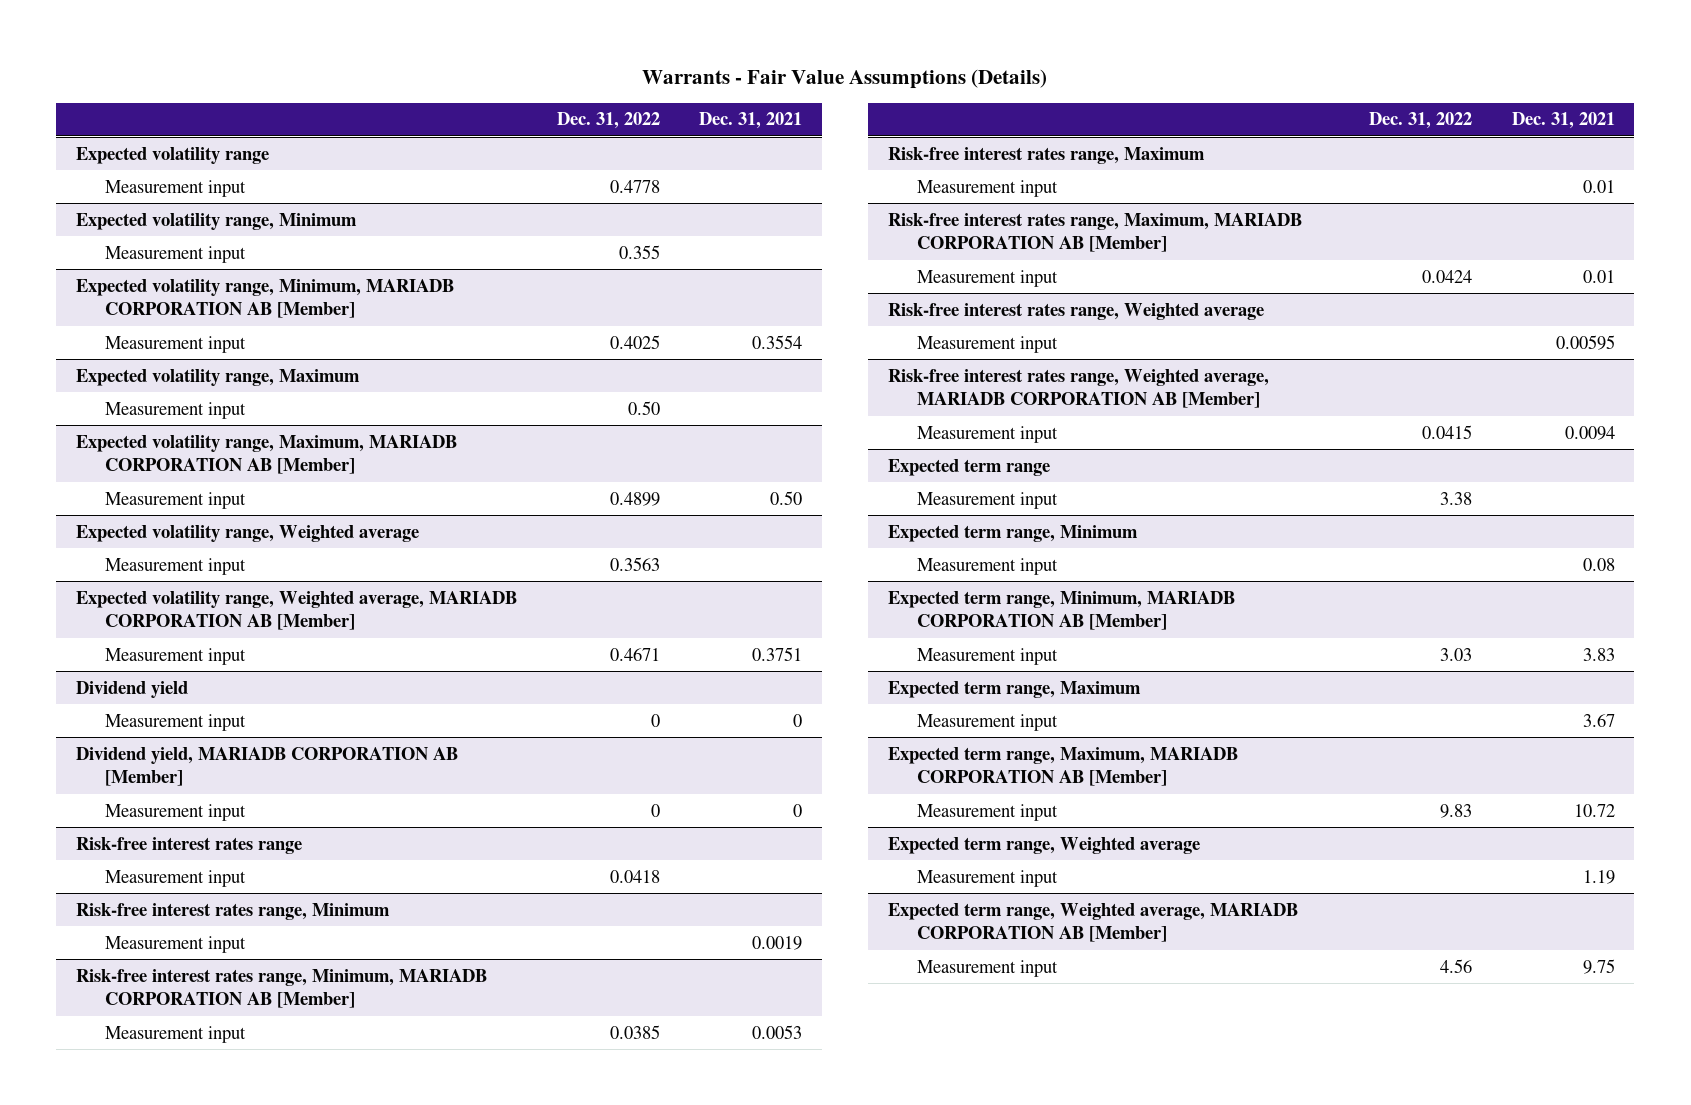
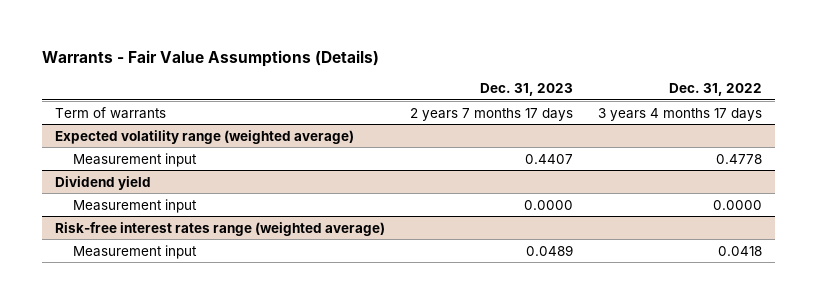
- | Dec. 31, 2022 | Dec. 31, 2021
+ | Dec. 31, 2023 | Dec. 31, 2022
- Expected volatility range
+ Term of warrants | 2 years 7 months 17 days | 3 years 4 months 17 days
+ Expected volatility range (weighted average)
- Expected volatility range, Minimum
- Measurement input | 0.355 |
- Expected volatility range, Minimum, MARIADB CORPORATION AB [Member]
- Measurement input | 0.4025 | 0.3554
- Expected volatility range, Maximum
- Measurement input | 0.50 |
- Expected volatility range, Maximum, MARIADB CORPORATION AB [Member]
- Measurement input | 0.4899 | 0.50
- Expected volatility range, Weighted average
- Measurement input | 0.3563 |
- Expected volatility range, Weighted average, MARIADB CORPORATION AB [Member]
- Measurement input | 0.4671 | 0.3751
@ Dividend yield
- Measurement input | 0 | 0
- Dividend yield, MARIADB CORPORATION AB [Member]
- Measurement input | 0 | 0
- Risk-free interest rates range
@ Dividend yield
+ Measurement input | 0.0000 | 0.0000
+ Risk-free interest rates range (weighted average)
- Risk-free interest rates range, Minimum
- Measurement input | | 0.0019
- Risk-free interest rates range, Minimum, MARIADB CORPORATION AB [Member]
- Measurement input | 0.0385 | 0.0053
- Risk-free interest rates range, Maximum
- Measurement input | | 0.01
- Risk-free interest rates range, Maximum, MARIADB CORPORATION AB [Member]
- Measurement input | 0.0424 | 0.01
- Risk-free interest rates range, Weighted average
- Measurement input | | 0.00595
- Risk-free interest rates range, Weighted average, MARIADB CORPORATION AB [Member]
- Measurement input | 0.0415 | 0.0094
- Expected term range
- Measurement input | 3.38 |
- Expected term range, Minimum
- Measurement input | | 0.08
- Expected term range, Minimum, MARIADB CORPORATION AB [Member]
- Measurement input | 3.03 | 3.83
- Expected term range, Maximum
- Measurement input | | 3.67
- Expected term range, Maximum, MARIADB CORPORATION AB [Member]
- Measurement input | 9.83 | 10.72
- Expected term range, Weighted average
- Measurement input | | 1.19
- Expected term range, Weighted average, MARIADB CORPORATION AB [Member]
- Measurement input | 4.56 | 9.75

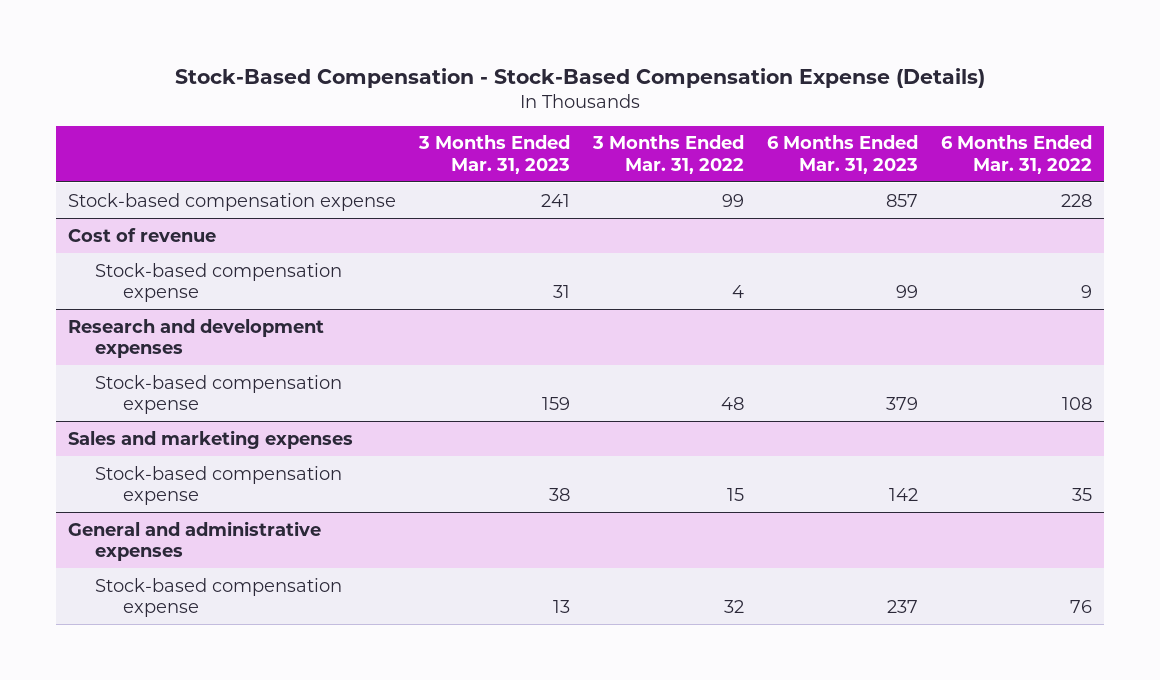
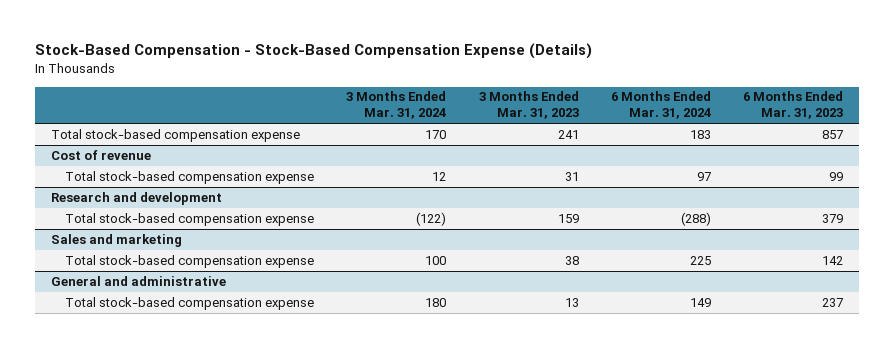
- | 3 Months Ended Mar. 31, 2023 | 3 Months Ended Mar. 31, 2022 | 6 Months Ended Mar. 31, 2023 | 6 Months Ended Mar. 31, 2022
+ | 3 Months Ended Mar. 31, 2024 | 3 Months Ended Mar. 31, 2023 | 6 Months Ended Mar. 31, 2024 | 6 Months Ended Mar. 31, 2023
- Stock-based compensation expense | 241 | 99 | 857 | 228
+ Total stock-based compensation expense | 170 | 241 | 183 | 857
@ Cost of revenue
- Stock-based compensation expense | 31 | 4 | 99 | 9
- Research and development expenses
- Stock-based compensation expense | 159 | 48 | 379 | 108
- Sales and marketing expenses
- Stock-based compensation expense | 38 | 15 | 142 | 35
- General and administrative expenses
- Stock-based compensation expense | 13 | 32 | 237 | 76
@ Cost of revenue
+ Total stock-based compensation expense | 12 | 31 | 97 | 99
+ Research and development
+ Total stock-based compensation expense | (122) | 159 | (288) | 379
+ Sales and marketing
+ Total stock-based compensation expense | 100 | 38 | 225 | 142
+ General and administrative
+ Total stock-based compensation expense | 180 | 13 | 149 | 237

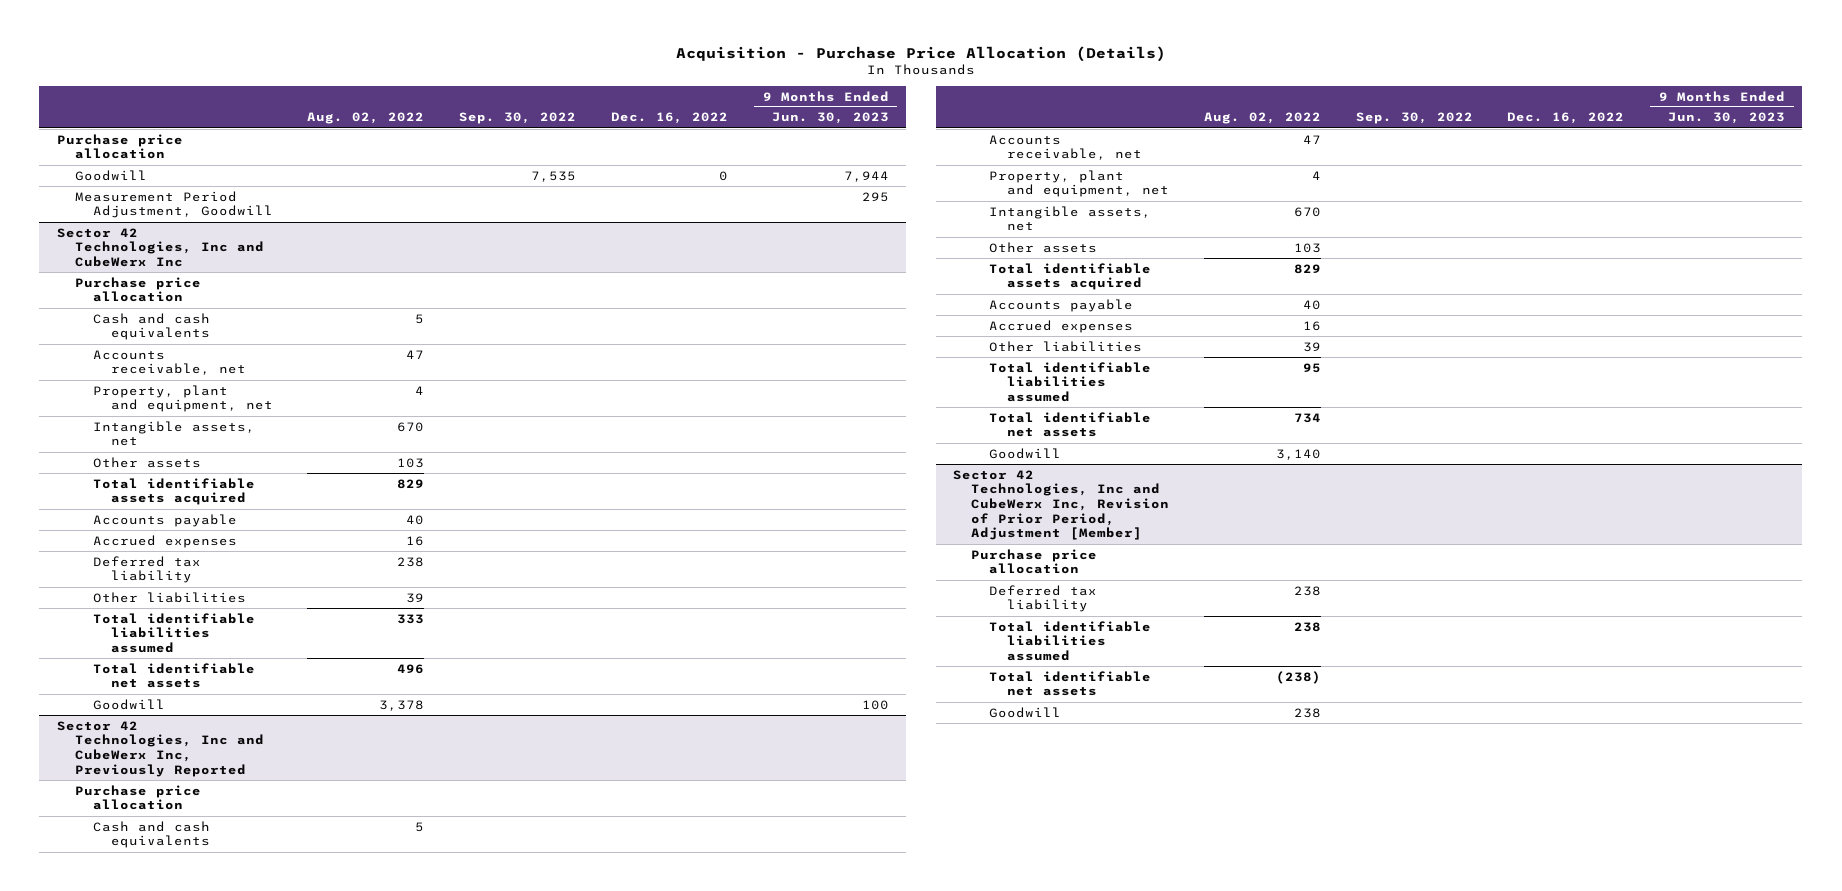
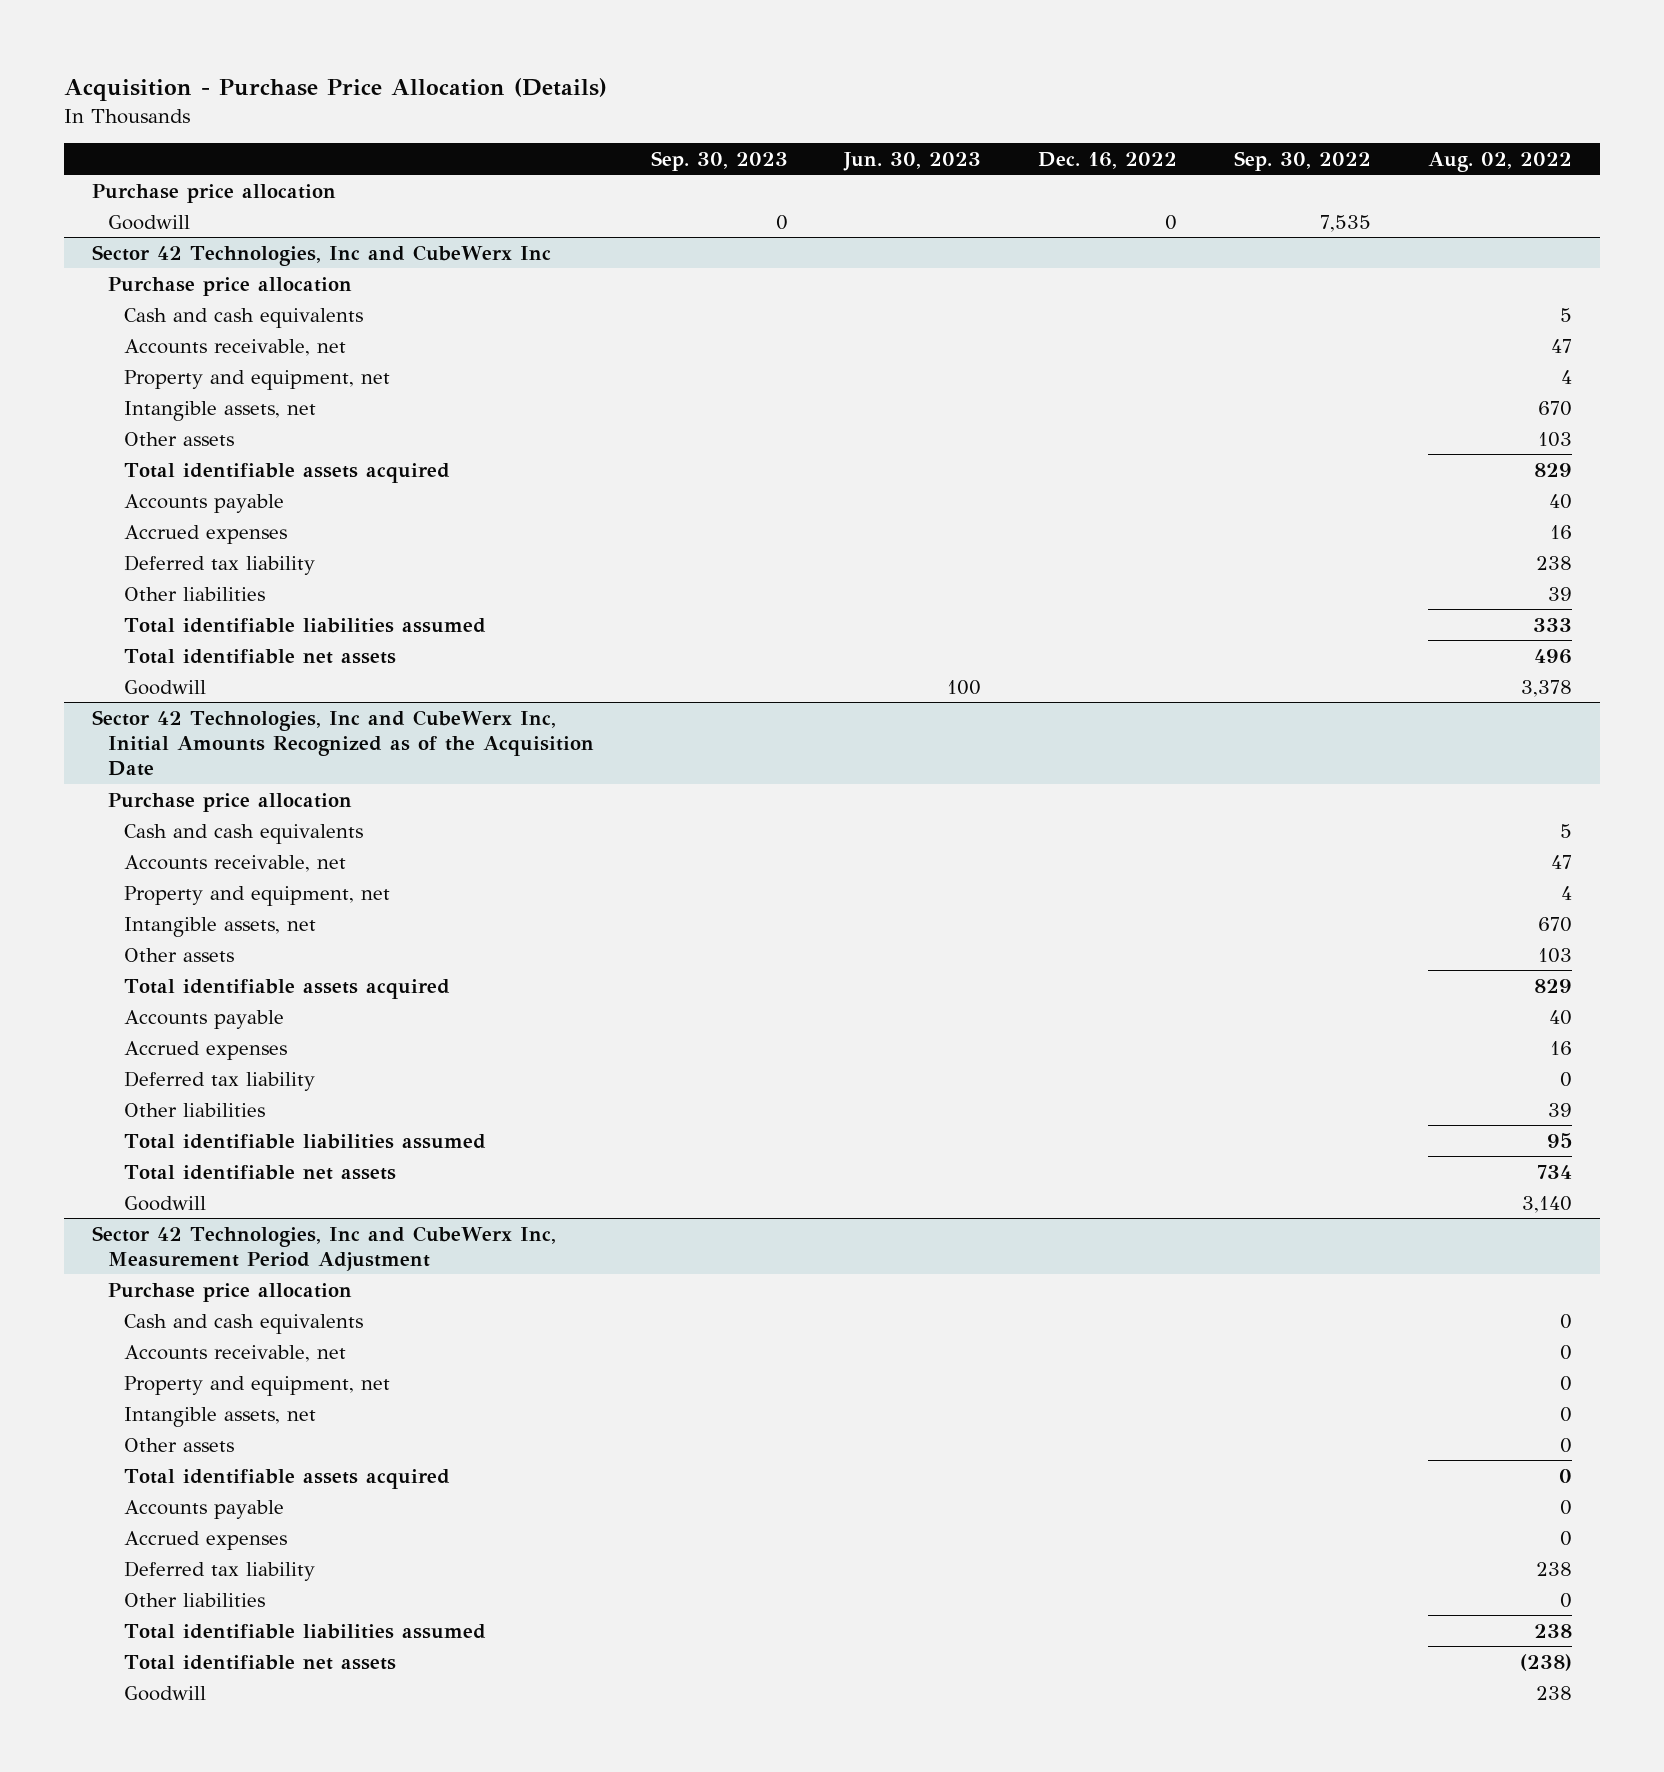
- | Aug. 02, 2022 | Sep. 30, 2022 | Dec. 16, 2022 | 9 Months Ended Jun. 30, 2023
+ | Sep. 30, 2023 | Jun. 30, 2023 | Dec. 16, 2022 | Sep. 30, 2022 | Aug. 02, 2022
- Measurement Period Adjustment, Goodwill | | | | 295
@ Sector 42 Technologies, Inc and CubeWerx Inc
- Property, plant and equipment, net | 4 | | |
+ Property and equipment, net | | | | | 4
- Sector 42 Technologies, Inc and CubeWerx Inc, Previously Reported
+ Sector 42 Technologies, Inc and CubeWerx Inc, Initial Amounts Recognized as of the Acquisition Date
- Property, plant and equipment, net | 4 | | |
+ Property and equipment, net | | | | | 4
+ Deferred tax liability | | | | | 0
- Sector 42 Technologies, Inc and CubeWerx Inc, Revision of Prior Period, Adjustment [Member]
+ Sector 42 Technologies, Inc and CubeWerx Inc, Measurement Period Adjustment
+ Cash and cash equivalents | | | | | 0
+ Accounts receivable, net | | | | | 0
+ Property and equipment, net | | | | | 0
+ Intangible assets, net | | | | | 0
+ Other assets | | | | | 0
+ Total identifiable assets acquired | | | | | 0
+ Accounts payable | | | | | 0
+ Accrued expenses | | | | | 0
+ Other liabilities | | | | | 0

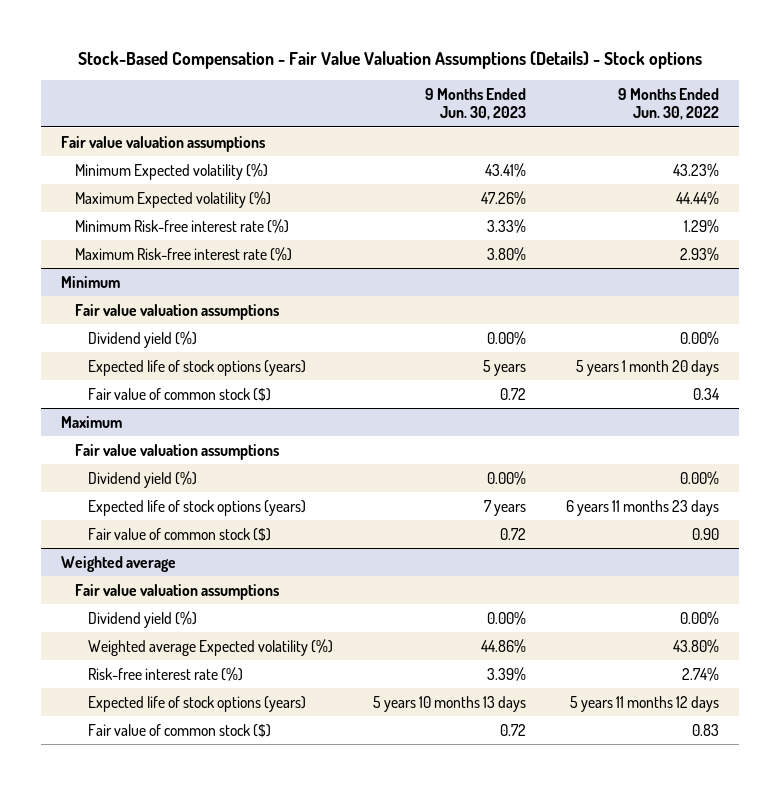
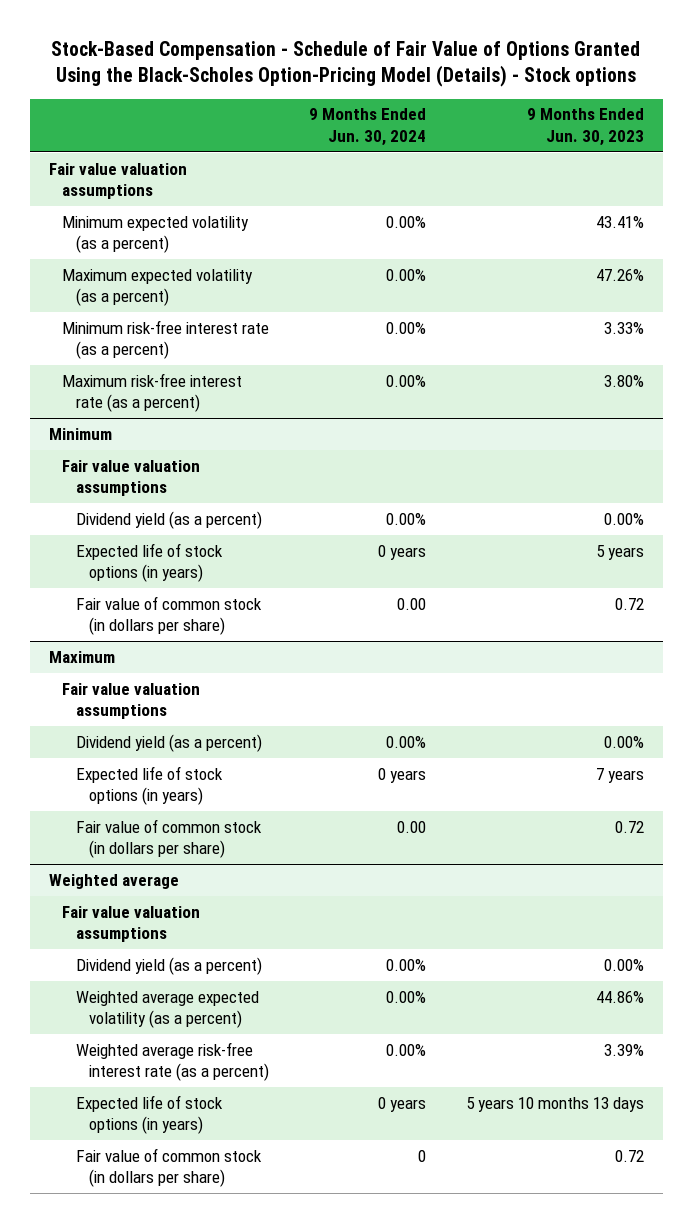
- Stock-Based Compensation - Fair Value Valuation Assumptions (Details) - Stock options
+ Stock-Based Compensation - Schedule of Fair Value of Options Granted Using the Black-Scholes Option-Pricing Model (Details) - Stock options
- | 9 Months Ended Jun. 30, 2023 | 9 Months Ended Jun. 30, 2022
+ | 9 Months Ended Jun. 30, 2024 | 9 Months Ended Jun. 30, 2023
- Minimum Expected volatility (%) | 43.41% | 43.23%
- Maximum Expected volatility (%) | 47.26% | 44.44%
- Minimum Risk-free interest rate (%) | 3.33% | 1.29%
- Maximum Risk-free interest rate (%) | 3.80% | 2.93%
+ Minimum expected volatility (as a percent) | 0.00% | 43.41%
+ Maximum expected volatility (as a percent) | 0.00% | 47.26%
+ Minimum risk-free interest rate (as a percent) | 0.00% | 3.33%
+ Maximum risk-free interest rate (as a percent) | 0.00% | 3.80%
@ Minimum
- Dividend yield (%) | 0.00% | 0.00%
- Expected life of stock options (years) | 5 years | 5 years 1 month 20 days
- Fair value of common stock ($) | 0.72 | 0.34
+ Dividend yield (as a percent) | 0.00% | 0.00%
+ Expected life of stock options (in years) | 0 years | 5 years
+ Fair value of common stock (in dollars per share) | 0.00 | 0.72
@ Maximum
- Dividend yield (%) | 0.00% | 0.00%
- Expected life of stock options (years) | 7 years | 6 years 11 months 23 days
- Fair value of common stock ($) | 0.72 | 0.90
+ Dividend yield (as a percent) | 0.00% | 0.00%
+ Expected life of stock options (in years) | 0 years | 7 years
+ Fair value of common stock (in dollars per share) | 0.00 | 0.72
@ Weighted average
- Dividend yield (%) | 0.00% | 0.00%
- Weighted average Expected volatility (%) | 44.86% | 43.80%
- Risk-free interest rate (%) | 3.39% | 2.74%
- Expected life of stock options (years) | 5 years 10 months 13 days | 5 years 11 months 12 days
- Fair value of common stock ($) | 0.72 | 0.83
+ Dividend yield (as a percent) | 0.00% | 0.00%
+ Weighted average expected volatility (as a percent) | 0.00% | 44.86%
+ Weighted average risk-free interest rate (as a percent) | 0.00% | 3.39%
+ Expected life of stock options (in years) | 0 years | 5 years 10 months 13 days
+ Fair value of common stock (in dollars per share) | 0 | 0.72

